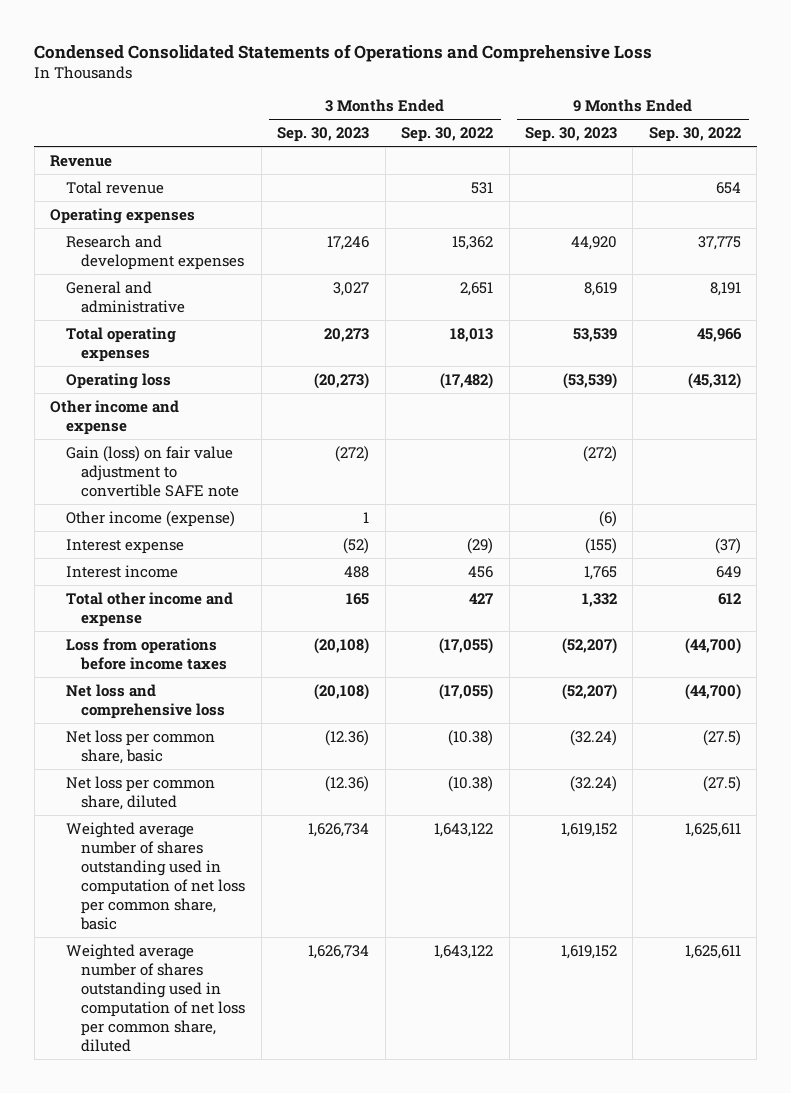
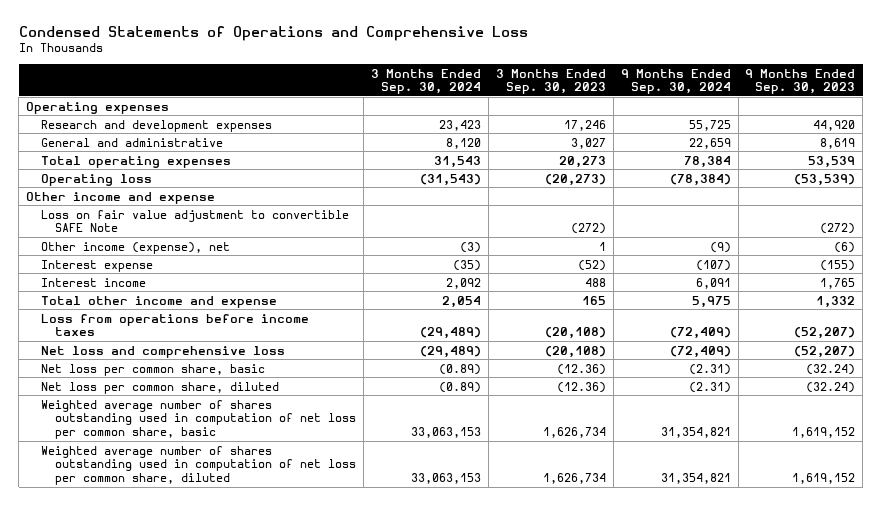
- Condensed Consolidated Statements of Operations and Comprehensive Loss
+ Condensed Statements of Operations and Comprehensive Loss
- | 3 Months Ended Sep. 30, 2023 | 3 Months Ended Sep. 30, 2022 | 9 Months Ended Sep. 30, 2023 | 9 Months Ended Sep. 30, 2022
+ | 3 Months Ended Sep. 30, 2024 | 3 Months Ended Sep. 30, 2023 | 9 Months Ended Sep. 30, 2024 | 9 Months Ended Sep. 30, 2023
- Revenue
- Total revenue | | 531 | | 654
- Gain (loss) on fair value adjustment to convertible SAFE note | (272) | | (272) |
- Other income (expense) | 1 | | (6) |
+ Loss on fair value adjustment to convertible SAFE Note | | (272) | | (272)
+ Other income (expense), net | (3) | 1 | (9) | (6)

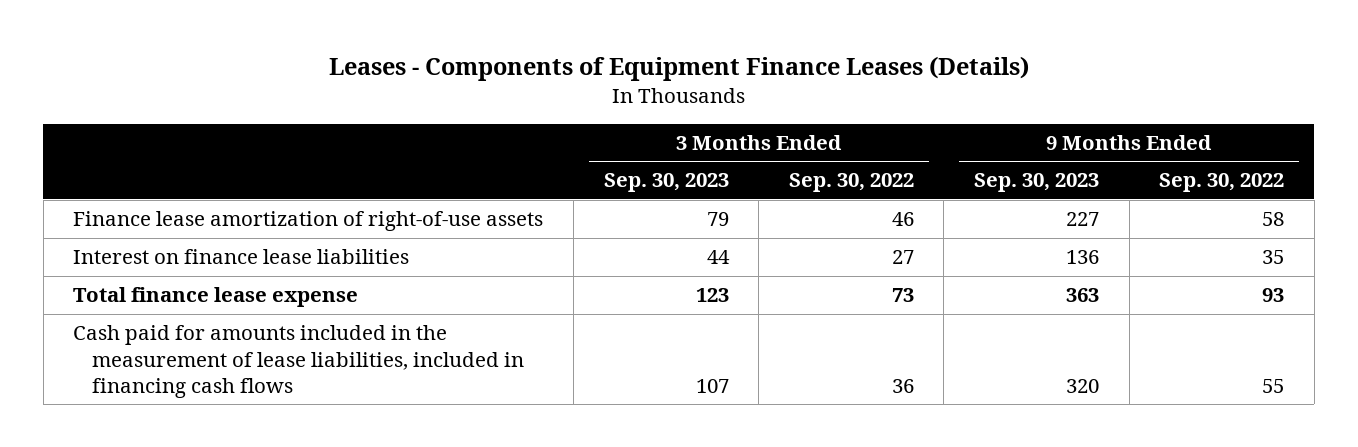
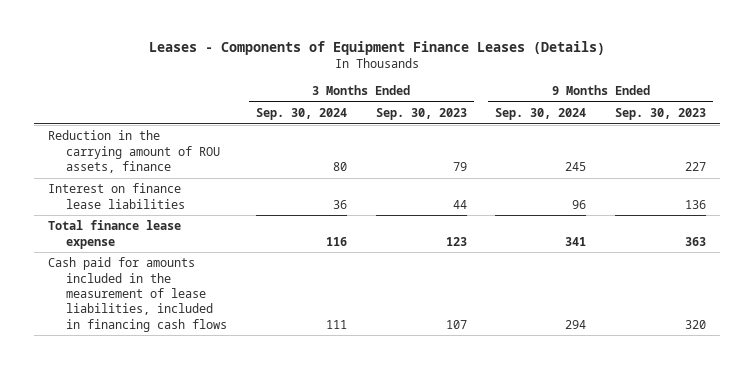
- | 3 Months Ended Sep. 30, 2023 | 3 Months Ended Sep. 30, 2022 | 9 Months Ended Sep. 30, 2023 | 9 Months Ended Sep. 30, 2022
+ | 3 Months Ended Sep. 30, 2024 | 3 Months Ended Sep. 30, 2023 | 9 Months Ended Sep. 30, 2024 | 9 Months Ended Sep. 30, 2023
- Finance lease amortization of right-of-use assets | 79 | 46 | 227 | 58
+ Reduction in the carrying amount of ROU assets, finance | 80 | 79 | 245 | 227

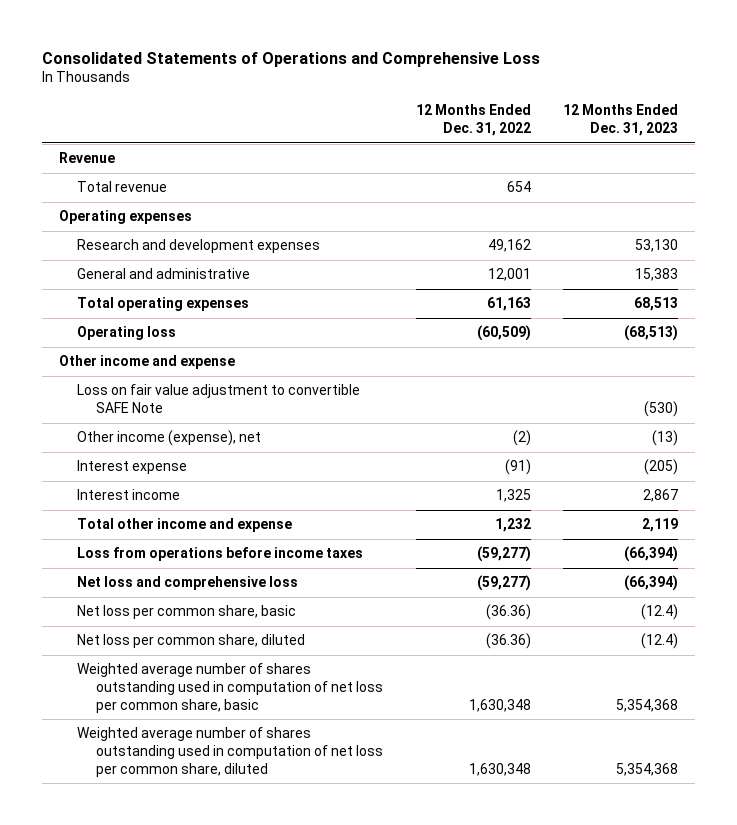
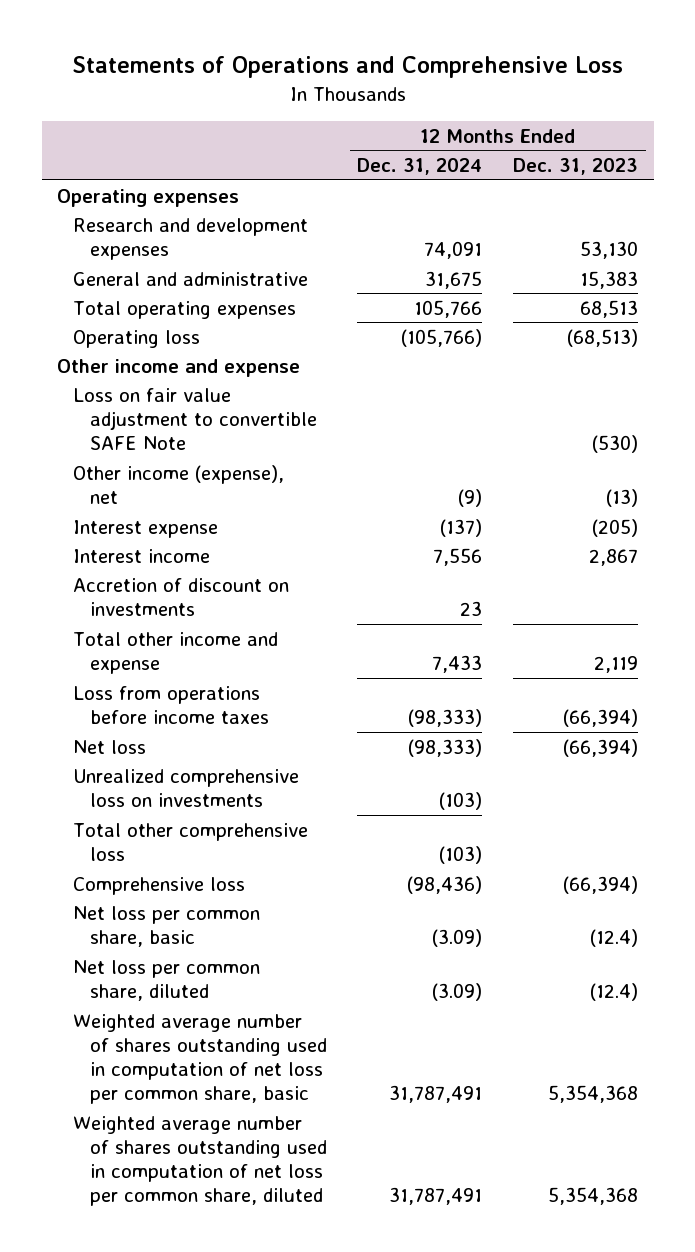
- Consolidated Statements of Operations and Comprehensive Loss
+ Statements of Operations and Comprehensive Loss
- | 12 Months Ended Dec. 31, 2022 | 12 Months Ended Dec. 31, 2023
+ | 12 Months Ended Dec. 31, 2024 | 12 Months Ended Dec. 31, 2023
- Revenue
- Total revenue | 654 |
+ Accretion of discount on investments | 23 |
- Net loss and comprehensive loss | (59,277) | (66,394)
+ Net loss | (98,333) | (66,394)
+ Unrealized comprehensive loss on investments | (103) |
+ Total other comprehensive loss | (103) |
+ Comprehensive loss | (98,436) | (66,394)

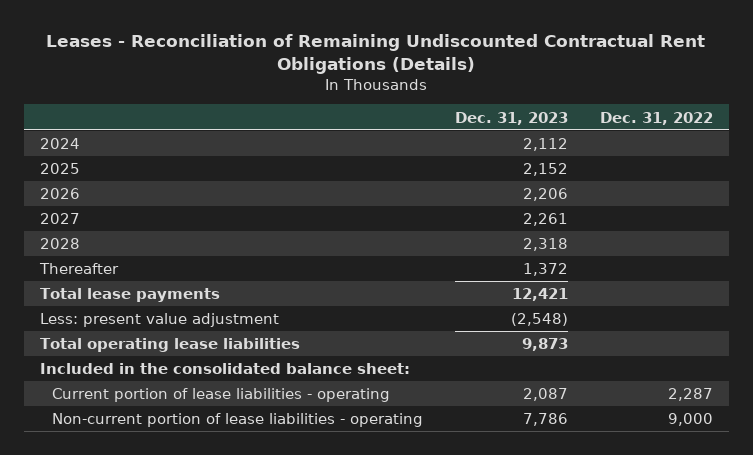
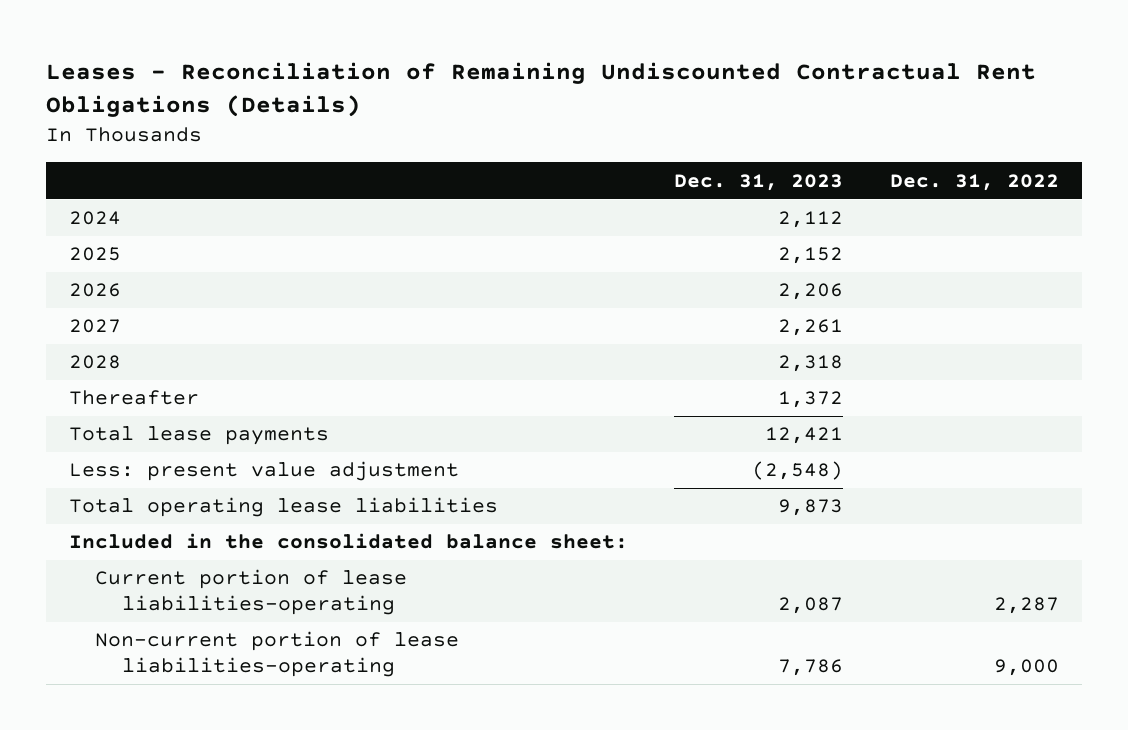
- Current portion of lease liabilities - operating | 2,087 | 2,287
- Non-current portion of lease liabilities - operating | 7,786 | 9,000
+ Current portion of lease liabilities-operating | 2,087 | 2,287
+ Non-current portion of lease liabilities-operating | 7,786 | 9,000

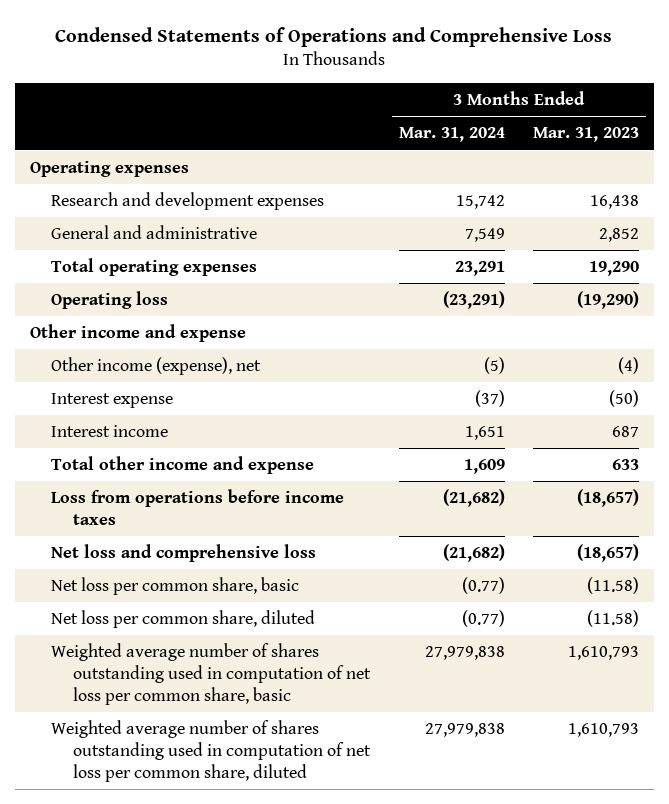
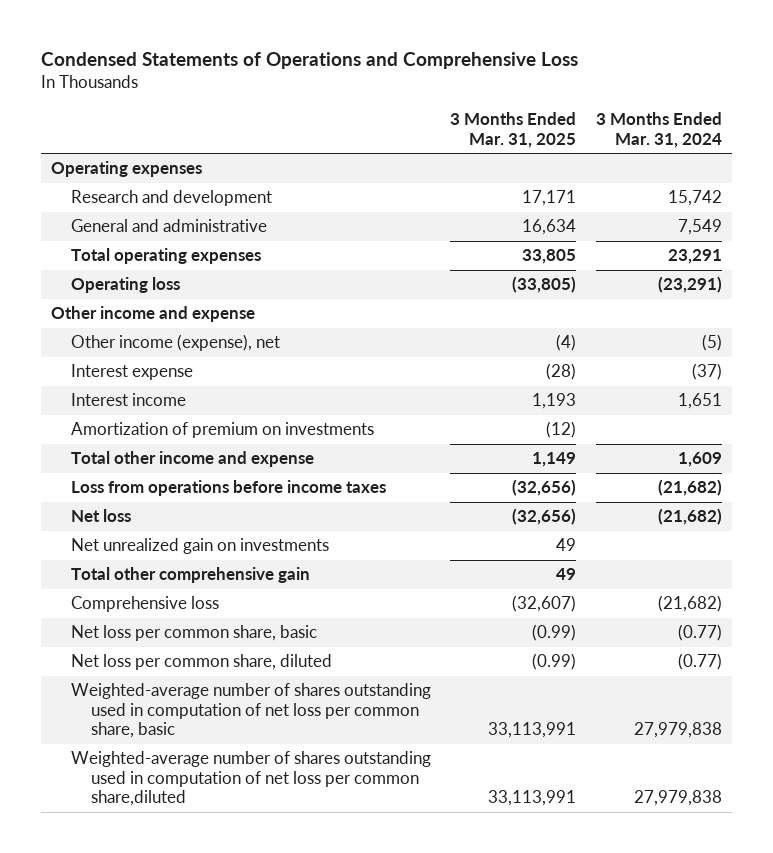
- | 3 Months Ended Mar. 31, 2024 | 3 Months Ended Mar. 31, 2023
+ | 3 Months Ended Mar. 31, 2025 | 3 Months Ended Mar. 31, 2024
- Research and development expenses | 15,742 | 16,438
+ Research and development | 17,171 | 15,742
+ Amortization of premium on investments | (12) |
- Net loss and comprehensive loss | (21,682) | (18,657)
+ Net loss | (32,656) | (21,682)
+ Net unrealized gain on investments | 49 |
+ Total other comprehensive gain | 49 |
+ Comprehensive loss | (32,607) | (21,682)
- Weighted average number of shares outstanding used in computation of net loss per common share, basic | 27,979,838 | 1,610,793
- Weighted average number of shares outstanding used in computation of net loss per common share, diluted | 27,979,838 | 1,610,793
+ Weighted-average number of shares outstanding used in computation of net loss per common share, basic | 33,113,991 | 27,979,838
+ Weighted-average number of shares outstanding used in computation of net loss per common share,diluted | 33,113,991 | 27,979,838

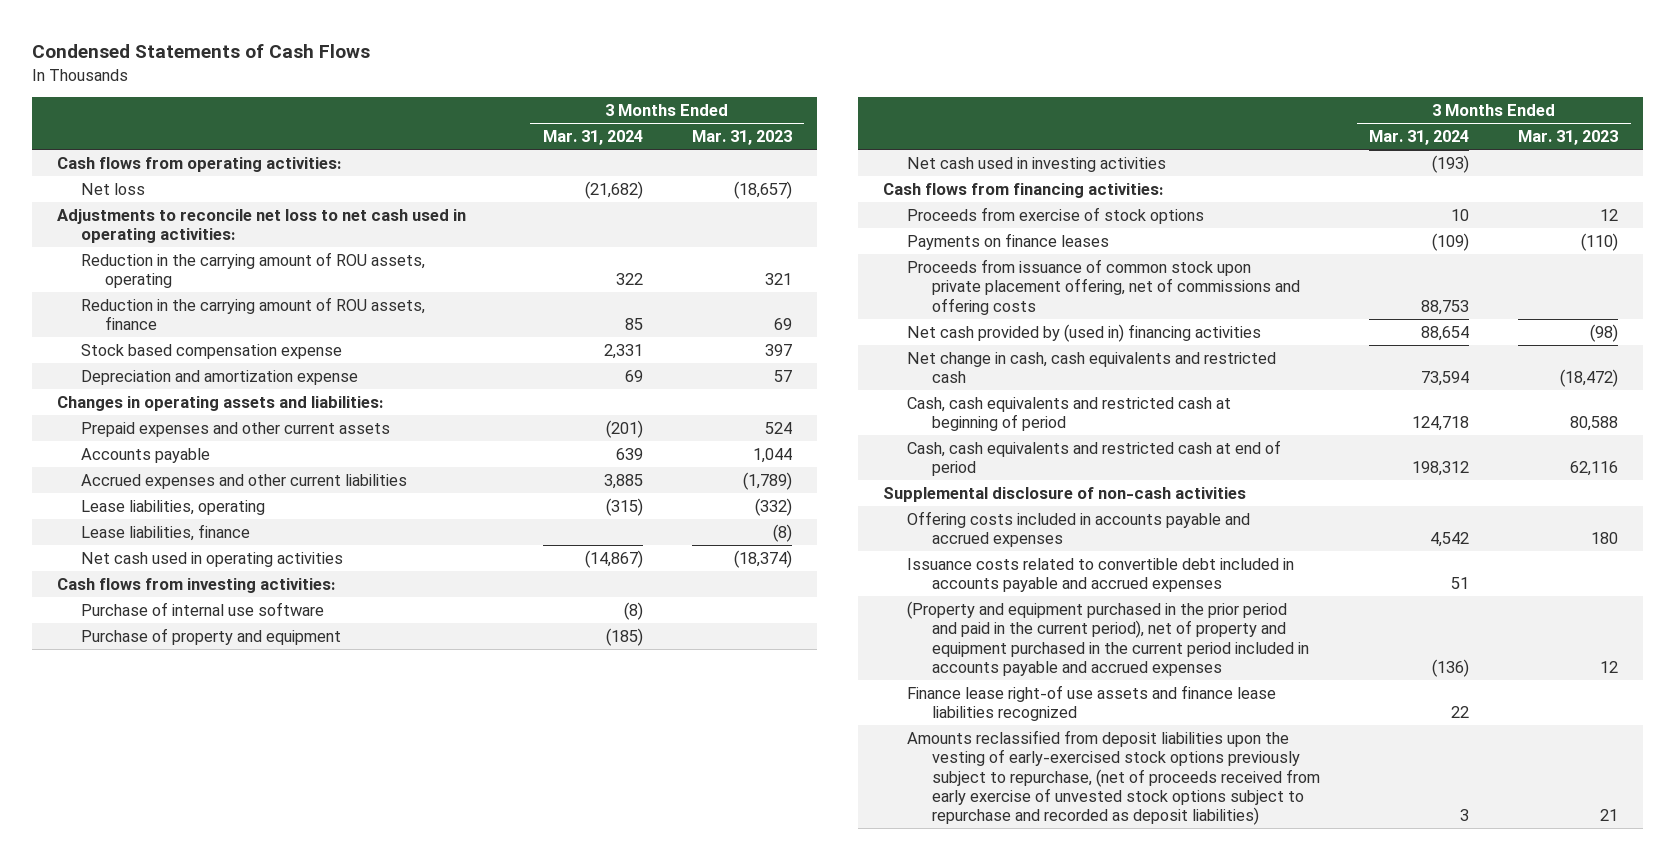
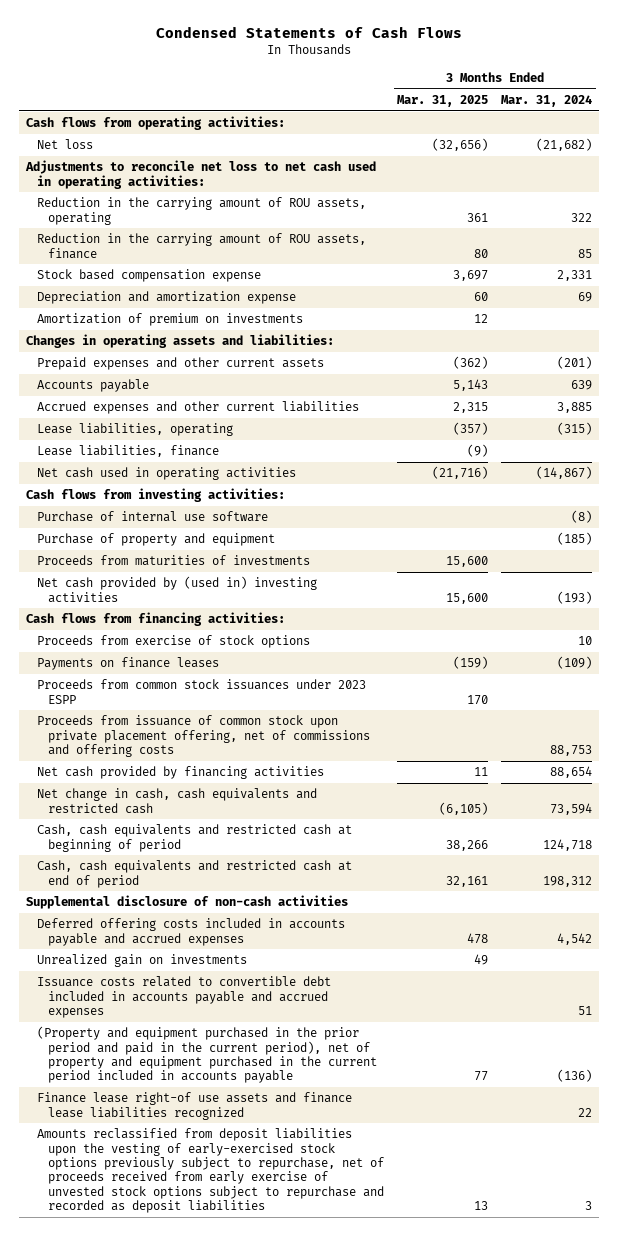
- | 3 Months Ended Mar. 31, 2024 | 3 Months Ended Mar. 31, 2023
+ | 3 Months Ended Mar. 31, 2025 | 3 Months Ended Mar. 31, 2024
+ Amortization of premium on investments | 12 |
- Net cash used in investing activities | (193) |
+ Proceeds from maturities of investments | 15,600 |
+ Net cash provided by (used in) investing activities | 15,600 | (193)
+ Proceeds from common stock issuances under 2023 ESPP | 170 |
- Net cash provided by (used in) financing activities | 88,654 | (98)
+ Net cash provided by financing activities | 11 | 88,654
- Offering costs included in accounts payable and accrued expenses | 4,542 | 180
+ Deferred offering costs included in accounts payable and accrued expenses | 478 | 4,542
+ Unrealized gain on investments | 49 |
- (Property and equipment purchased in the prior period and paid in the current period), net of property and equipment purchased in the current period included in accounts payable and accrued expenses | (136) | 12
+ (Property and equipment purchased in the prior period and paid in the current period), net of property and equipment purchased in the current period included in accounts payable | 77 | (136)
- Amounts reclassified from deposit liabilities upon the vesting of early-exercised stock options previously subject to repurchase, (net of proceeds received from early exercise of unvested stock options subject to repurchase and recorded as deposit liabilities) | 3 | 21
+ Amounts reclassified from deposit liabilities upon the vesting of early-exercised stock options previously subject to repurchase, net of proceeds received from early exercise of unvested stock options subject to repurchase and recorded as deposit liabilities | 13 | 3

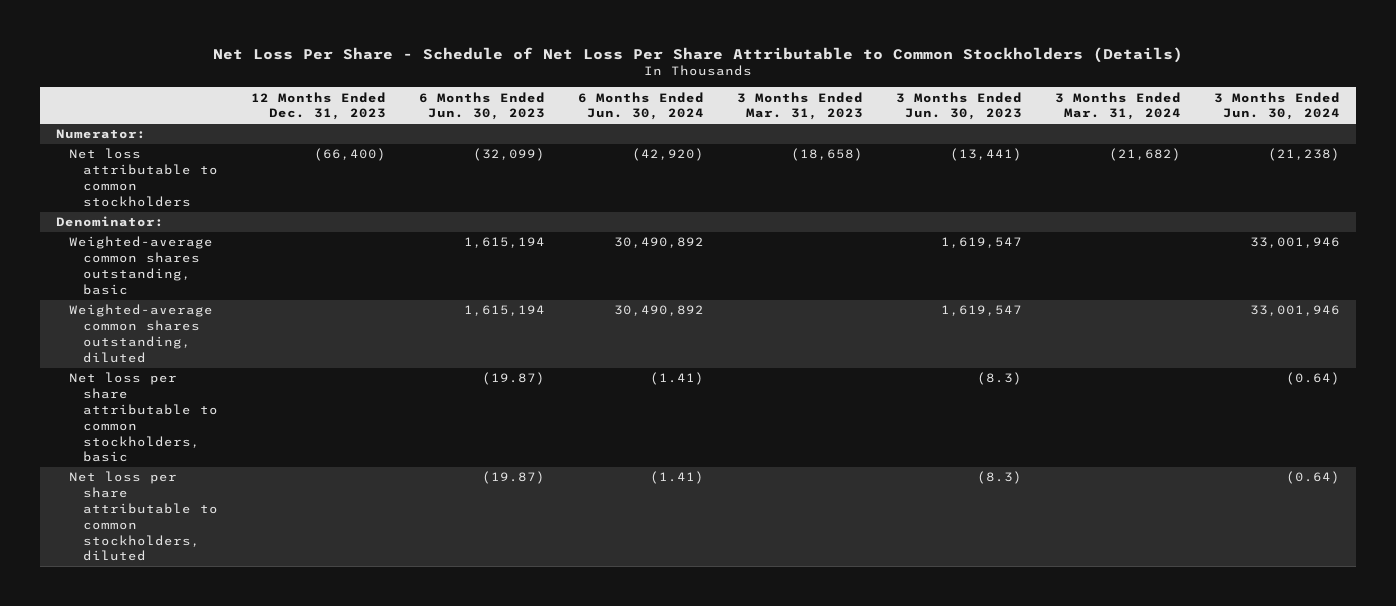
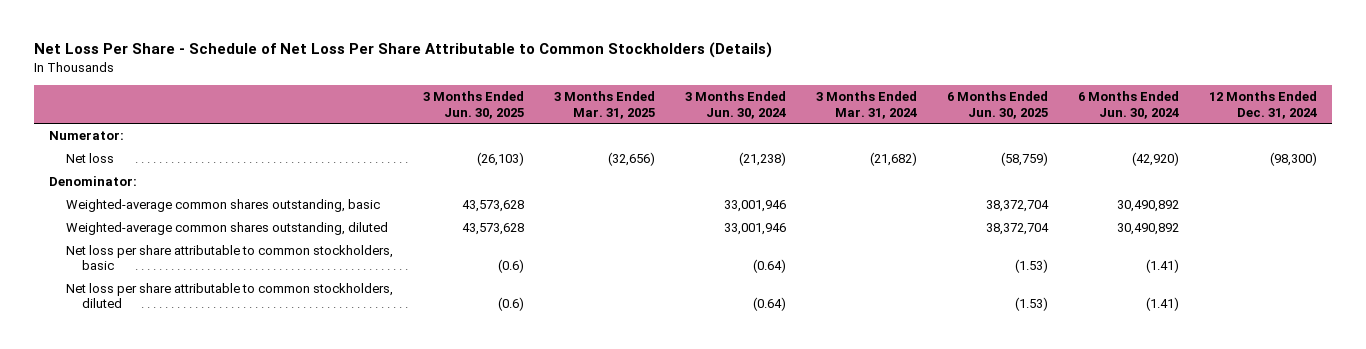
- | 12 Months Ended Dec. 31, 2023 | 6 Months Ended Jun. 30, 2023 | 6 Months Ended Jun. 30, 2024 | 3 Months Ended Mar. 31, 2023 | 3 Months Ended Jun. 30, 2023 | 3 Months Ended Mar. 31, 2024 | 3 Months Ended Jun. 30, 2024
+ | 3 Months Ended Jun. 30, 2025 | 3 Months Ended Mar. 31, 2025 | 3 Months Ended Jun. 30, 2024 | 3 Months Ended Mar. 31, 2024 | 6 Months Ended Jun. 30, 2025 | 6 Months Ended Jun. 30, 2024 | 12 Months Ended Dec. 31, 2024
- Net loss attributable to common stockholders | (66,400) | (32,099) | (42,920) | (18,658) | (13,441) | (21,682) | (21,238)
+ Net loss | (26,103) | (32,656) | (21,238) | (21,682) | (58,759) | (42,920) | (98,300)

